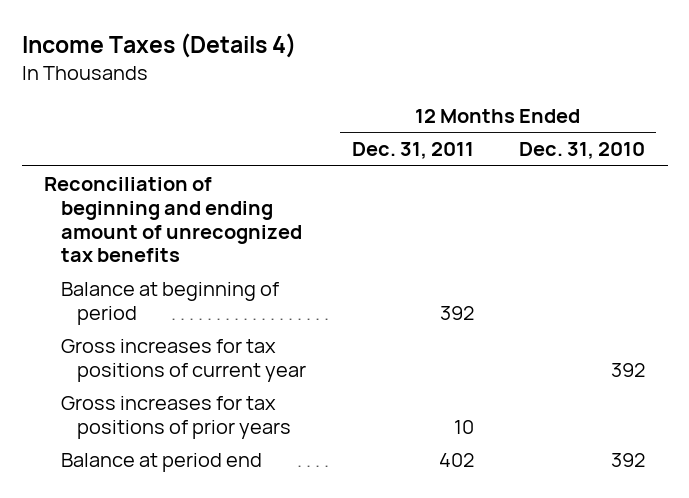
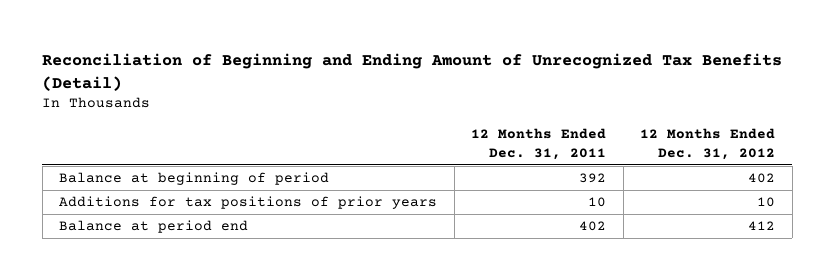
- Income Taxes (Details 4)
+ Reconciliation of Beginning and Ending Amount of Unrecognized Tax Benefits (Detail)
- | 12 Months Ended Dec. 31, 2011 | 12 Months Ended Dec. 31, 2010
+ | 12 Months Ended Dec. 31, 2011 | 12 Months Ended Dec. 31, 2012
- Reconciliation of beginning and ending amount of unrecognized tax benefits
- Gross increases for tax positions of current year | | 392
- Gross increases for tax positions of prior years | 10 |
+ Additions for tax positions of prior years | 10 | 10

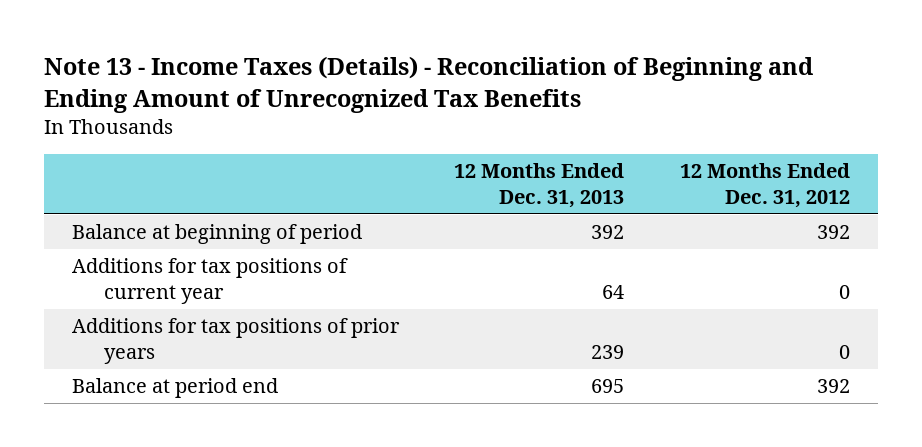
- Reconciliation of Beginning and Ending Amount of Unrecognized Tax Benefits (Detail)
+ Note 13 - Income Taxes (Details) - Reconciliation of Beginning and Ending Amount of Unrecognized Tax Benefits
- | 12 Months Ended Dec. 31, 2011 | 12 Months Ended Dec. 31, 2012
+ | 12 Months Ended Dec. 31, 2013 | 12 Months Ended Dec. 31, 2012
- Balance at beginning of period | 392 | 402
- Additions for tax positions of prior years | 10 | 10
- Balance at period end | 402 | 412
+ Balance at beginning of period | 392 | 392
+ Additions for tax positions of current year | 64 | 0
+ Additions for tax positions of prior years | 239 | 0
+ Balance at period end | 695 | 392

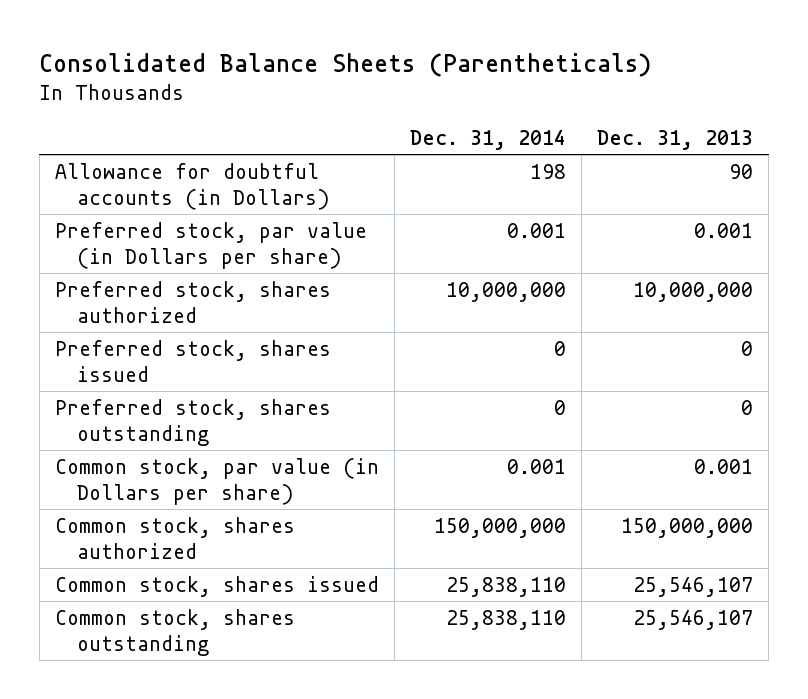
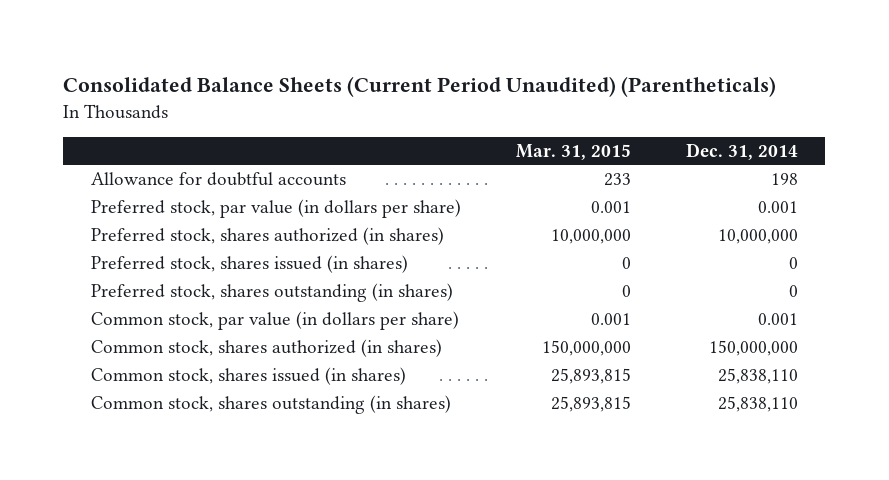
- Consolidated Balance Sheets (Parentheticals)
+ Consolidated Balance Sheets (Current Period Unaudited) (Parentheticals)
- | Dec. 31, 2014 | Dec. 31, 2013
+ | Mar. 31, 2015 | Dec. 31, 2014
- Allowance for doubtful accounts (in Dollars) | 198 | 90
- Preferred stock, par value (in Dollars per share) | 0.001 | 0.001
- Preferred stock, shares authorized | 10,000,000 | 10,000,000
- Preferred stock, shares issued | 0 | 0
- Preferred stock, shares outstanding | 0 | 0
- Common stock, par value (in Dollars per share) | 0.001 | 0.001
- Common stock, shares authorized | 150,000,000 | 150,000,000
- Common stock, shares issued | 25,838,110 | 25,546,107
- Common stock, shares outstanding | 25,838,110 | 25,546,107
+ Allowance for doubtful accounts | 233 | 198
+ Preferred stock, par value (in dollars per share) | 0.001 | 0.001
+ Preferred stock, shares authorized (in shares) | 10,000,000 | 10,000,000
+ Preferred stock, shares issued (in shares) | 0 | 0
+ Preferred stock, shares outstanding (in shares) | 0 | 0
+ Common stock, par value (in dollars per share) | 0.001 | 0.001
+ Common stock, shares authorized (in shares) | 150,000,000 | 150,000,000
+ Common stock, shares issued (in shares) | 25,893,815 | 25,838,110
+ Common stock, shares outstanding (in shares) | 25,893,815 | 25,838,110

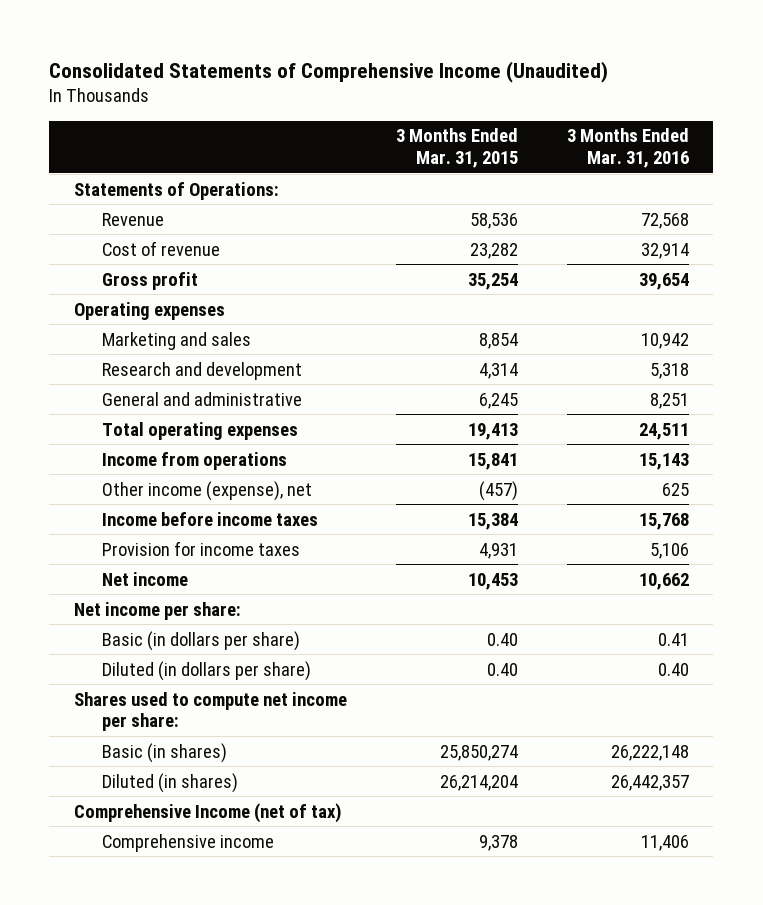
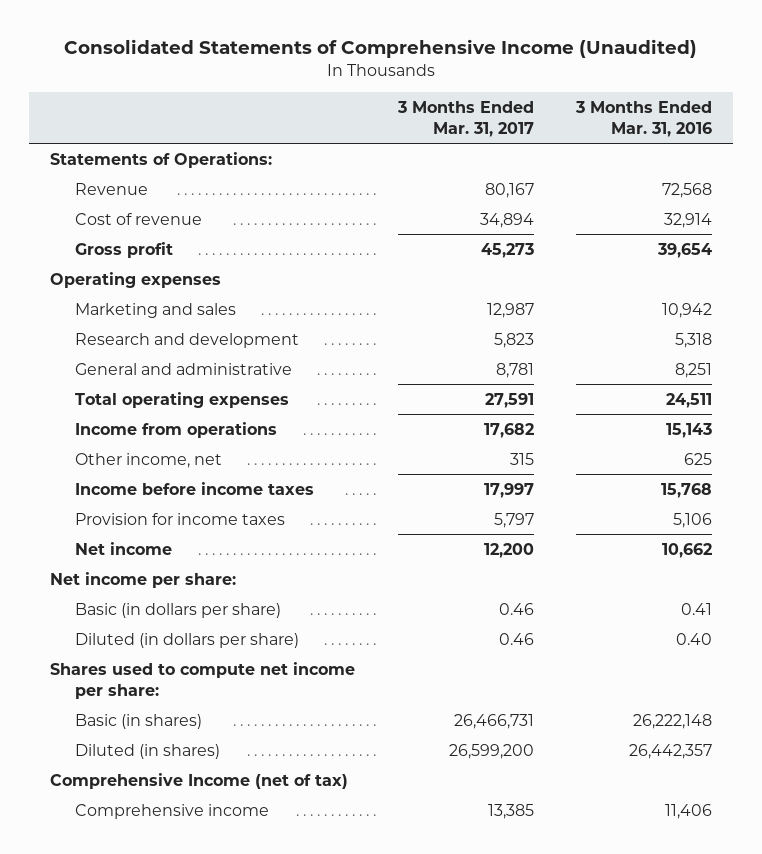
- | 3 Months Ended Mar. 31, 2015 | 3 Months Ended Mar. 31, 2016
+ | 3 Months Ended Mar. 31, 2017 | 3 Months Ended Mar. 31, 2016
- Other income (expense), net | (457) | 625
+ Other income, net | 315 | 625

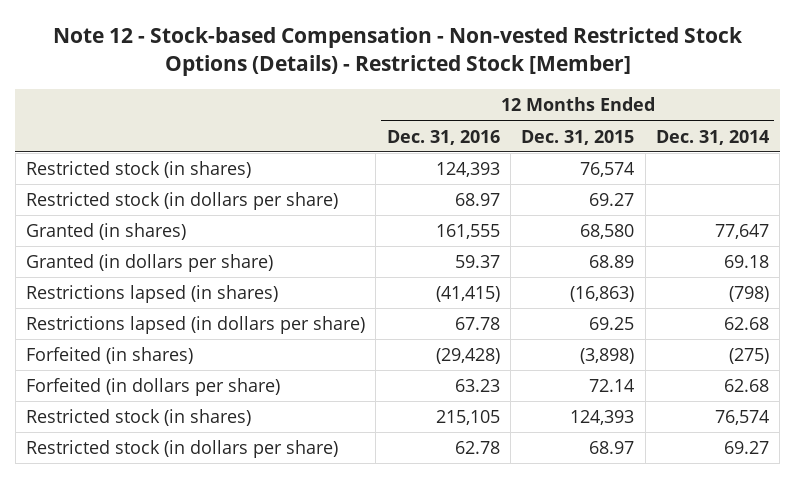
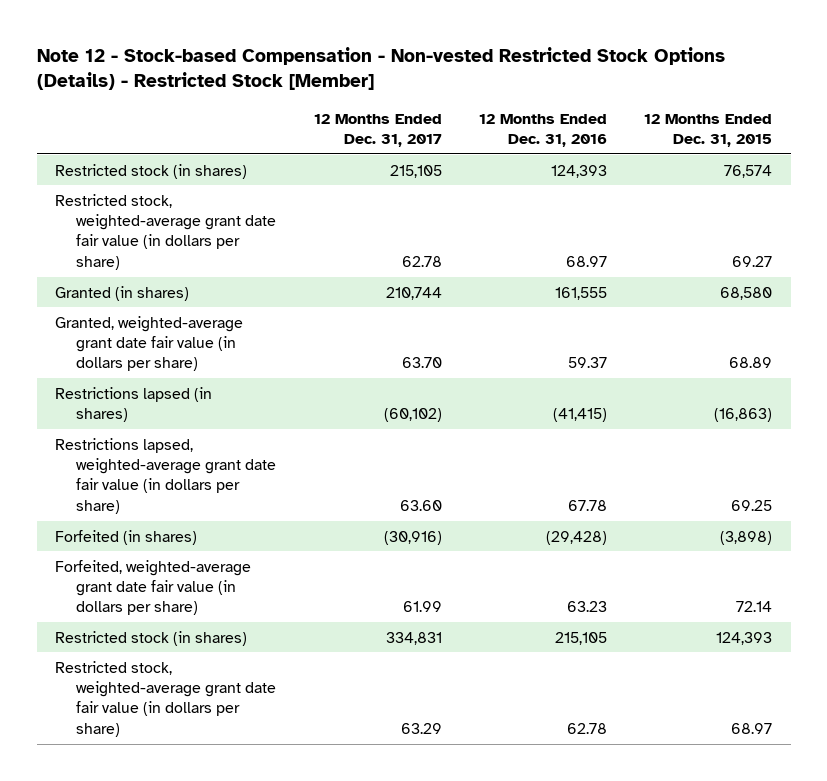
- | 12 Months Ended Dec. 31, 2016 | 12 Months Ended Dec. 31, 2015 | 12 Months Ended Dec. 31, 2014
+ | 12 Months Ended Dec. 31, 2017 | 12 Months Ended Dec. 31, 2016 | 12 Months Ended Dec. 31, 2015
- Restricted stock (in dollars per share) | 68.97 | 69.27 |
+ Restricted stock, weighted-average grant date fair value (in dollars per share) | 62.78 | 68.97 | 69.27
- Granted (in dollars per share) | 59.37 | 68.89 | 69.18
+ Granted, weighted-average grant date fair value (in dollars per share) | 63.70 | 59.37 | 68.89
- Restrictions lapsed (in dollars per share) | 67.78 | 69.25 | 62.68
+ Restrictions lapsed, weighted-average grant date fair value (in dollars per share) | 63.60 | 67.78 | 69.25
- Forfeited (in dollars per share) | 63.23 | 72.14 | 62.68
+ Forfeited, weighted-average grant date fair value (in dollars per share) | 61.99 | 63.23 | 72.14
- Restricted stock (in dollars per share) | 62.78 | 68.97 | 69.27
+ Restricted stock, weighted-average grant date fair value (in dollars per share) | 63.29 | 62.78 | 68.97

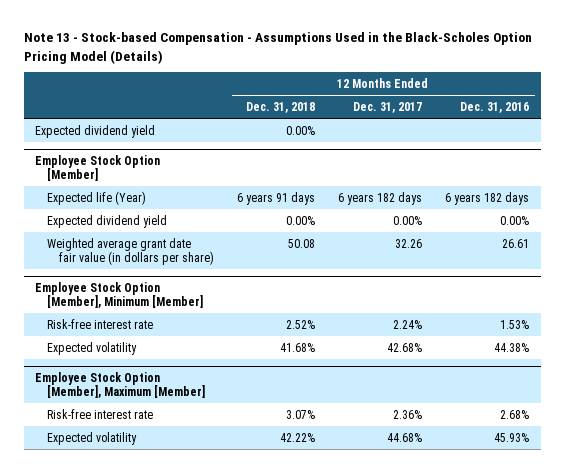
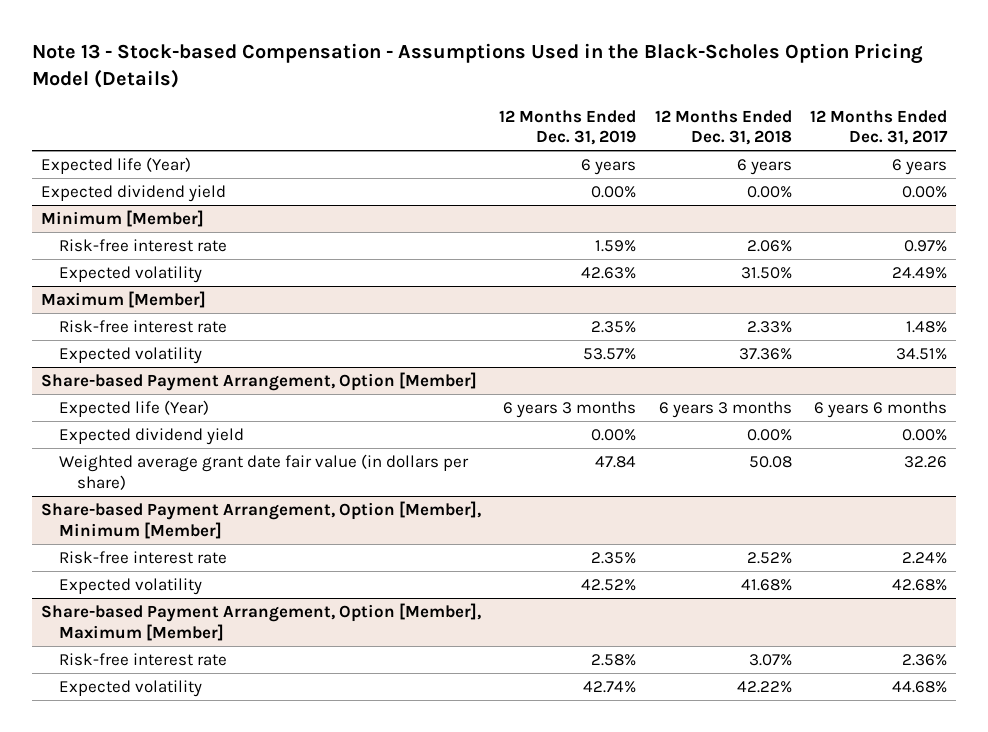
- | 12 Months Ended Dec. 31, 2018 | 12 Months Ended Dec. 31, 2017 | 12 Months Ended Dec. 31, 2016
+ | 12 Months Ended Dec. 31, 2019 | 12 Months Ended Dec. 31, 2018 | 12 Months Ended Dec. 31, 2017
- Expected dividend yield | 0.00% | |
- Employee Stock Option [Member]
- Expected life (Year) | 6 years 91 days | 6 years 182 days | 6 years 182 days
+ Expected life (Year) | 6 years | 6 years | 6 years
+ Minimum [Member]
+ Risk-free interest rate | 1.59% | 2.06% | 0.97%
+ Expected volatility | 42.63% | 31.50% | 24.49%
+ Maximum [Member]
+ Risk-free interest rate | 2.35% | 2.33% | 1.48%
+ Expected volatility | 53.57% | 37.36% | 34.51%
+ Share-based Payment Arrangement, Option [Member]
+ Expected life (Year) | 6 years 3 months | 6 years 3 months | 6 years 6 months
+ Expected dividend yield | 0.00% | 0.00% | 0.00%
- Employee Stock Option [Member], Minimum [Member]
+ Share-based Payment Arrangement, Option [Member], Minimum [Member]
- Employee Stock Option [Member], Maximum [Member]
+ Share-based Payment Arrangement, Option [Member], Maximum [Member]

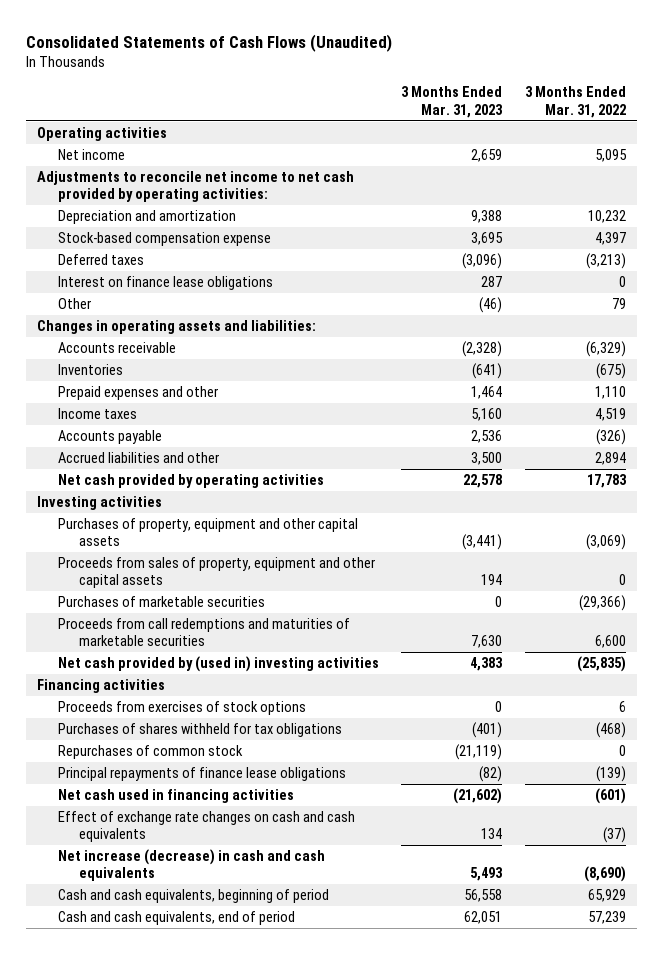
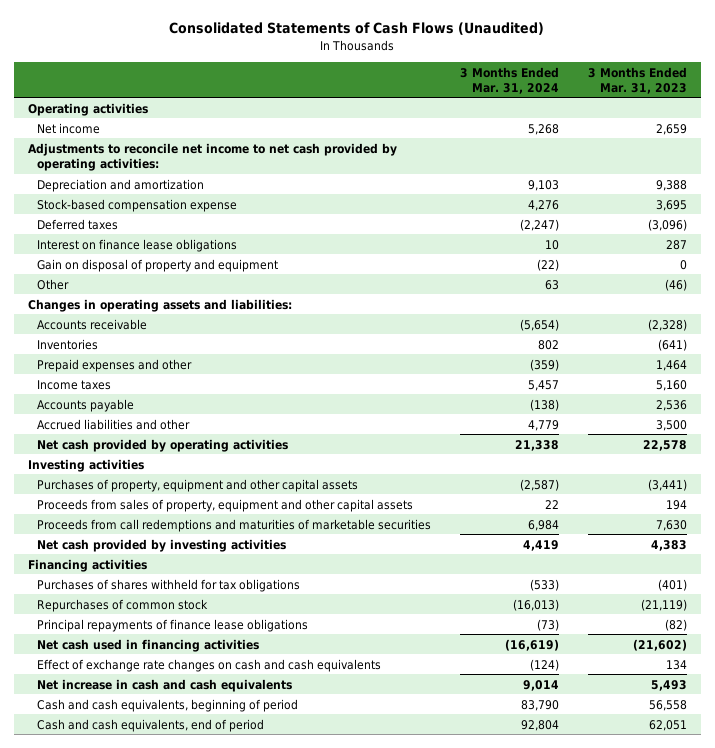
- | 3 Months Ended Mar. 31, 2023 | 3 Months Ended Mar. 31, 2022
+ | 3 Months Ended Mar. 31, 2024 | 3 Months Ended Mar. 31, 2023
+ Gain on disposal of property and equipment | (22) | 0
- Purchases of marketable securities | 0 | (29,366)
- Net cash provided by (used in) investing activities | 4,383 | (25,835)
+ Net cash provided by investing activities | 4,419 | 4,383
- Proceeds from exercises of stock options | 0 | 6
- Net increase (decrease) in cash and cash equivalents | 5,493 | (8,690)
+ Net increase in cash and cash equivalents | 9,014 | 5,493

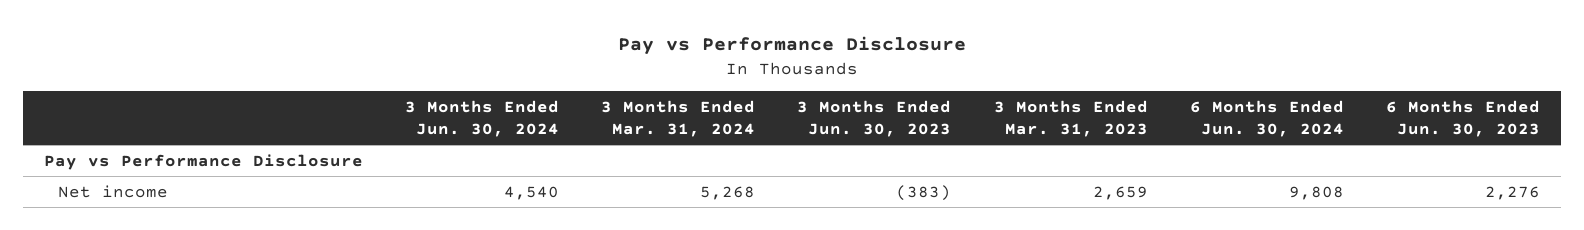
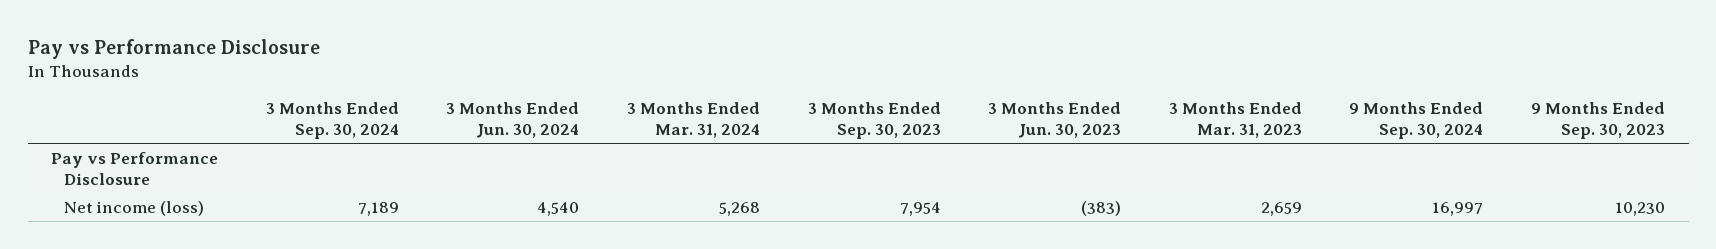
- | 3 Months Ended Jun. 30, 2024 | 3 Months Ended Mar. 31, 2024 | 3 Months Ended Jun. 30, 2023 | 3 Months Ended Mar. 31, 2023 | 6 Months Ended Jun. 30, 2024 | 6 Months Ended Jun. 30, 2023
+ | 3 Months Ended Sep. 30, 2024 | 3 Months Ended Jun. 30, 2024 | 3 Months Ended Mar. 31, 2024 | 3 Months Ended Sep. 30, 2023 | 3 Months Ended Jun. 30, 2023 | 3 Months Ended Mar. 31, 2023 | 9 Months Ended Sep. 30, 2024 | 9 Months Ended Sep. 30, 2023
- Net income | 4,540 | 5,268 | (383) | 2,659 | 9,808 | 2,276
+ Net income (loss) | 7,189 | 4,540 | 5,268 | 7,954 | (383) | 2,659 | 16,997 | 10,230

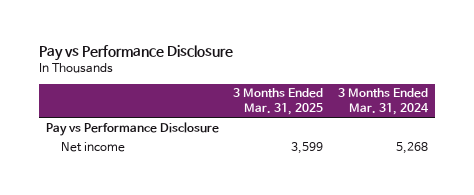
- | 3 Months Ended Sep. 30, 2024 | 3 Months Ended Jun. 30, 2024 | 3 Months Ended Mar. 31, 2024 | 3 Months Ended Sep. 30, 2023 | 3 Months Ended Jun. 30, 2023 | 3 Months Ended Mar. 31, 2023 | 9 Months Ended Sep. 30, 2024 | 9 Months Ended Sep. 30, 2023
+ | 3 Months Ended Mar. 31, 2025 | 3 Months Ended Mar. 31, 2024
- Net income (loss) | 7,189 | 4,540 | 5,268 | 7,954 | (383) | 2,659 | 16,997 | 10,230
+ Net income | 3,599 | 5,268

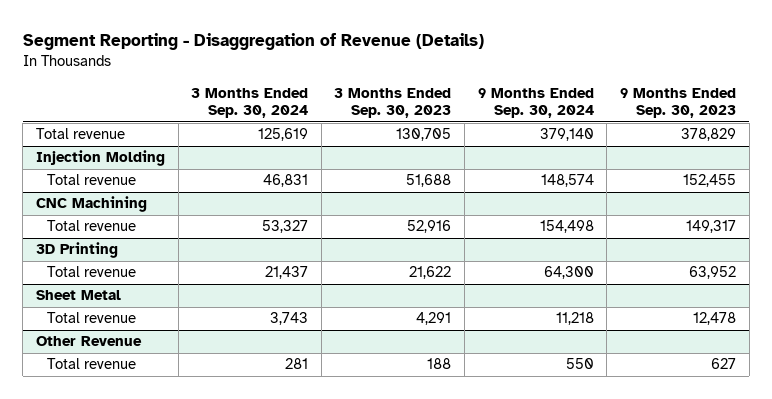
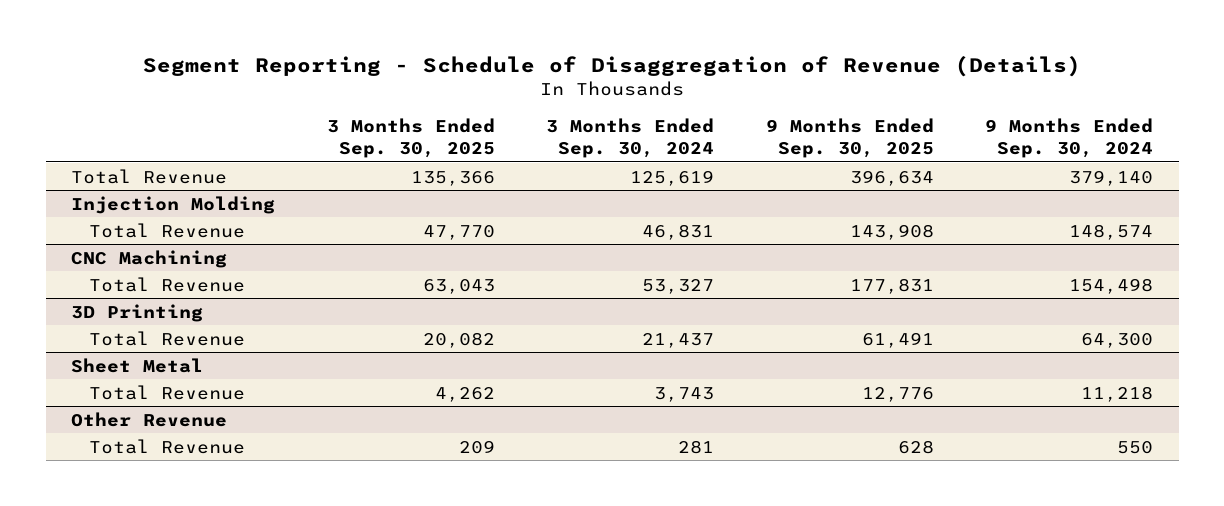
- Segment Reporting - Disaggregation of Revenue (Details)
+ Segment Reporting - Schedule of Disaggregation of Revenue (Details)
- | 3 Months Ended Sep. 30, 2024 | 3 Months Ended Sep. 30, 2023 | 9 Months Ended Sep. 30, 2024 | 9 Months Ended Sep. 30, 2023
+ | 3 Months Ended Sep. 30, 2025 | 3 Months Ended Sep. 30, 2024 | 9 Months Ended Sep. 30, 2025 | 9 Months Ended Sep. 30, 2024
- Total revenue | 125,619 | 130,705 | 379,140 | 378,829
+ Total Revenue | 135,366 | 125,619 | 396,634 | 379,140
@ Injection Molding
- Total revenue | 46,831 | 51,688 | 148,574 | 152,455
+ Total Revenue | 47,770 | 46,831 | 143,908 | 148,574
@ CNC Machining
- Total revenue | 53,327 | 52,916 | 154,498 | 149,317
+ Total Revenue | 63,043 | 53,327 | 177,831 | 154,498
@ 3D Printing
- Total revenue | 21,437 | 21,622 | 64,300 | 63,952
+ Total Revenue | 20,082 | 21,437 | 61,491 | 64,300
@ Sheet Metal
- Total revenue | 3,743 | 4,291 | 11,218 | 12,478
+ Total Revenue | 4,262 | 3,743 | 12,776 | 11,218
@ Other Revenue
- Total revenue | 281 | 188 | 550 | 627
+ Total Revenue | 209 | 281 | 628 | 550

